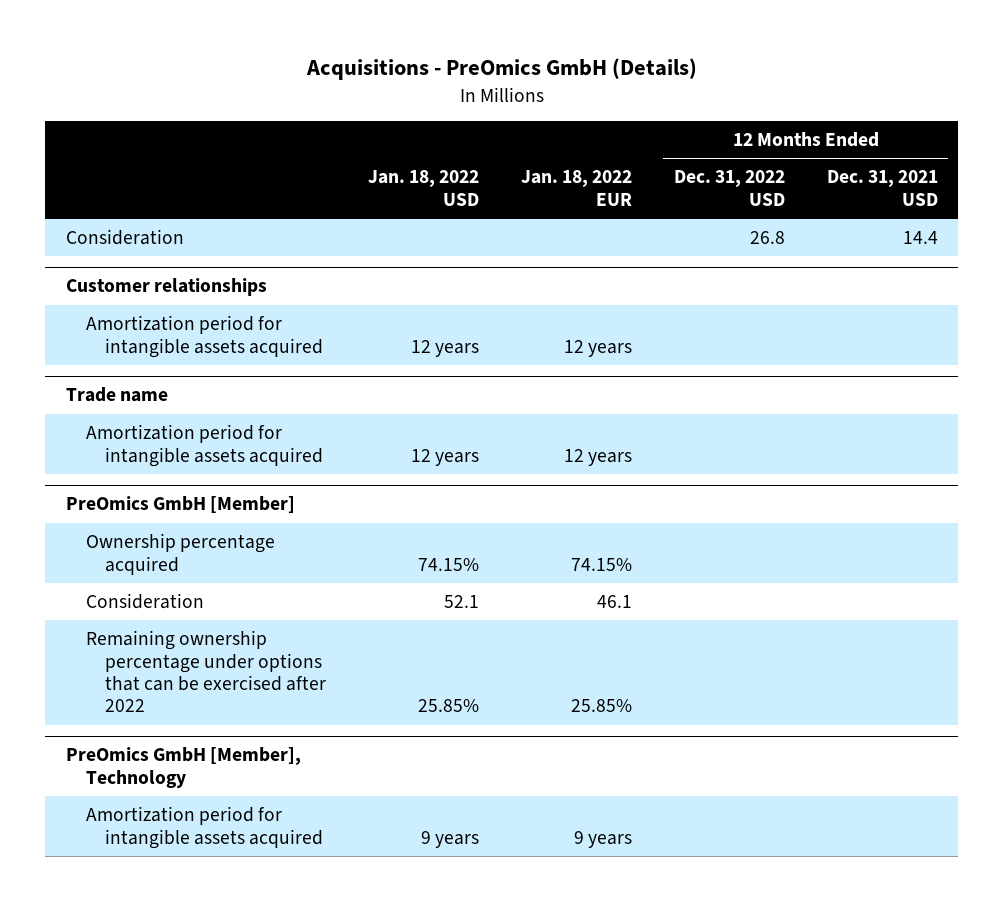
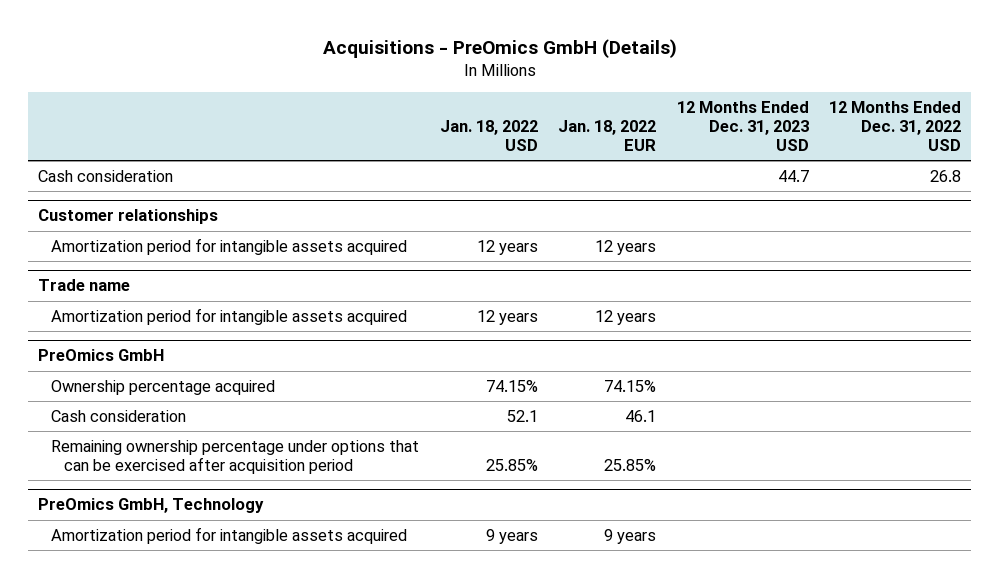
- | Jan. 18, 2022 USD | Jan. 18, 2022 EUR | 12 Months Ended Dec. 31, 2022 USD | 12 Months Ended Dec. 31, 2021 USD
+ | Jan. 18, 2022 USD | Jan. 18, 2022 EUR | 12 Months Ended Dec. 31, 2023 USD | 12 Months Ended Dec. 31, 2022 USD
- Consideration | | | 26.8 | 14.4
+ Cash consideration | | | 44.7 | 26.8
- PreOmics GmbH [Member]
+ PreOmics GmbH
- Consideration | 52.1 | 46.1 | |
- Remaining ownership percentage under options that can be exercised after 2022 | 25.85% | 25.85% | |
- PreOmics GmbH [Member], Technology
+ Cash consideration | 52.1 | 46.1 | |
+ Remaining ownership percentage under options that can be exercised after acquisition period | 25.85% | 25.85% | |
+ PreOmics GmbH, Technology

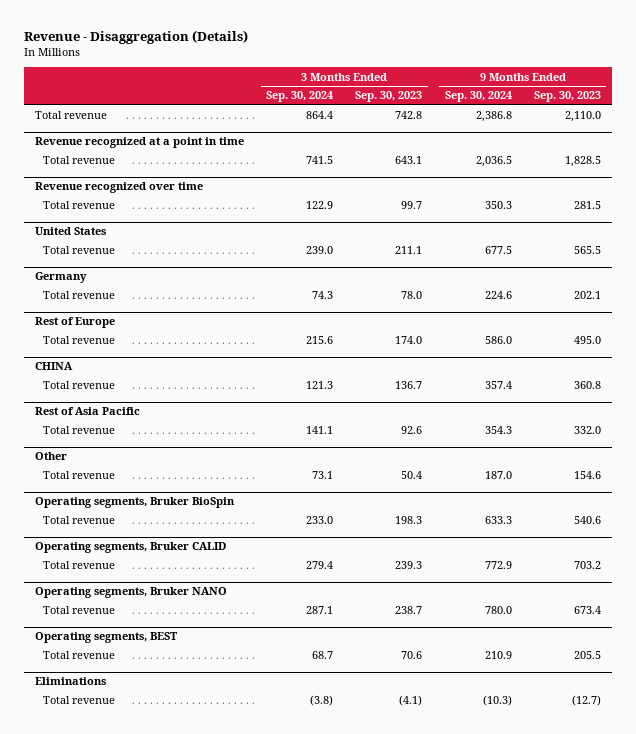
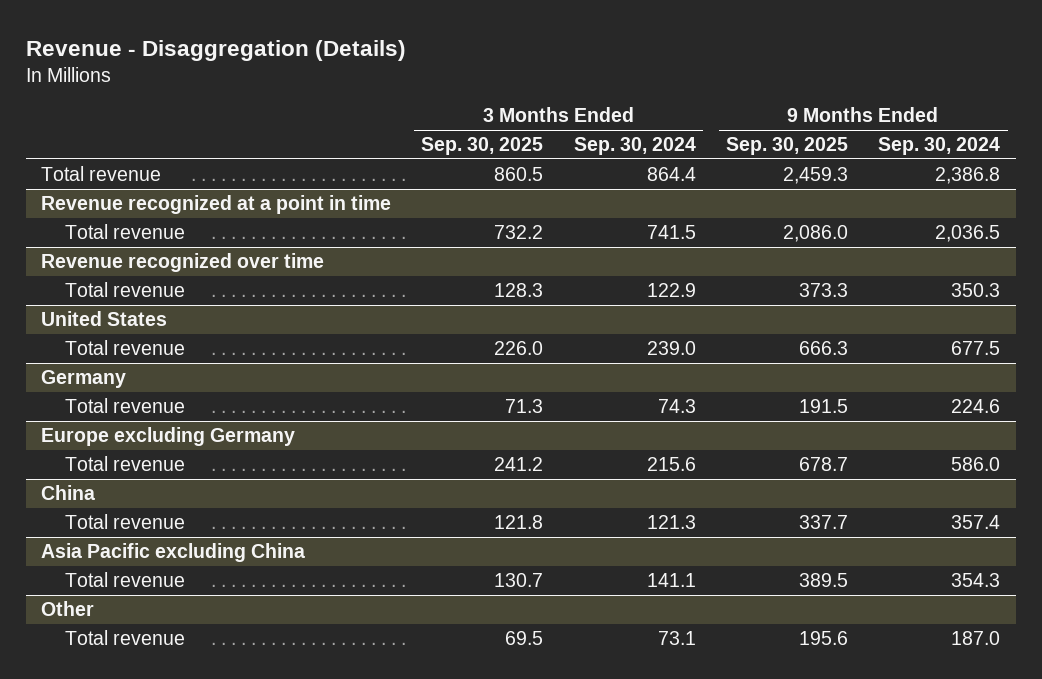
- | 3 Months Ended Sep. 30, 2024 | 3 Months Ended Sep. 30, 2023 | 9 Months Ended Sep. 30, 2024 | 9 Months Ended Sep. 30, 2023
+ | 3 Months Ended Sep. 30, 2025 | 3 Months Ended Sep. 30, 2024 | 9 Months Ended Sep. 30, 2025 | 9 Months Ended Sep. 30, 2024
- Rest of Europe
+ Europe excluding Germany
- CHINA
+ China
- Rest of Asia Pacific
+ Asia Pacific excluding China
- Operating segments, Bruker BioSpin
- Total revenue | 233.0 | 198.3 | 633.3 | 540.6
- Operating segments, Bruker CALID
- Total revenue | 279.4 | 239.3 | 772.9 | 703.2
- Operating segments, Bruker NANO
- Total revenue | 287.1 | 238.7 | 780.0 | 673.4
- Operating segments, BEST
- Total revenue | 68.7 | 70.6 | 210.9 | 205.5
- Eliminations
- Total revenue | (3.8) | (4.1) | (10.3) | (12.7)

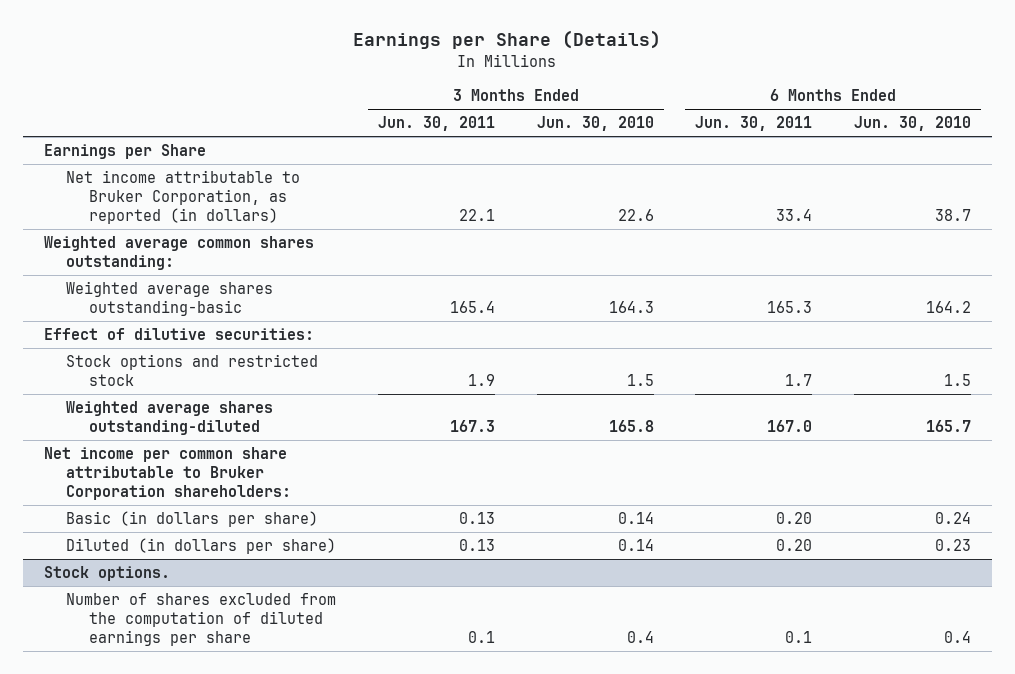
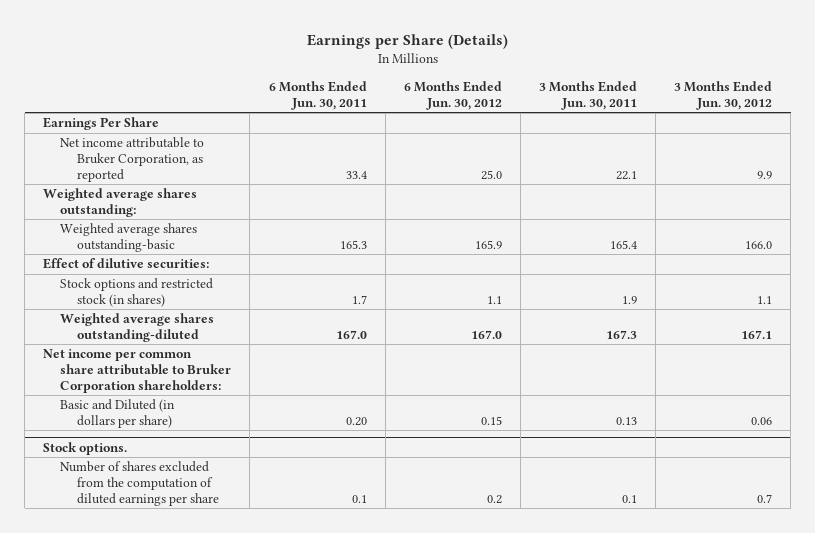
- | 3 Months Ended Jun. 30, 2011 | 3 Months Ended Jun. 30, 2010 | 6 Months Ended Jun. 30, 2011 | 6 Months Ended Jun. 30, 2010
+ | 6 Months Ended Jun. 30, 2011 | 6 Months Ended Jun. 30, 2012 | 3 Months Ended Jun. 30, 2011 | 3 Months Ended Jun. 30, 2012
- Earnings per Share
- Net income attributable to Bruker Corporation, as reported (in dollars) | 22.1 | 22.6 | 33.4 | 38.7
- Weighted average common shares outstanding:
+ Earnings Per Share
+ Net income attributable to Bruker Corporation, as reported | 33.4 | 25.0 | 22.1 | 9.9
+ Weighted average shares outstanding:
- Stock options and restricted stock | 1.9 | 1.5 | 1.7 | 1.5
+ Stock options and restricted stock (in shares) | 1.7 | 1.1 | 1.9 | 1.1
- Basic (in dollars per share) | 0.13 | 0.14 | 0.20 | 0.24
- Diluted (in dollars per share) | 0.13 | 0.14 | 0.20 | 0.23
+ Basic and Diluted (in dollars per share) | 0.20 | 0.15 | 0.13 | 0.06

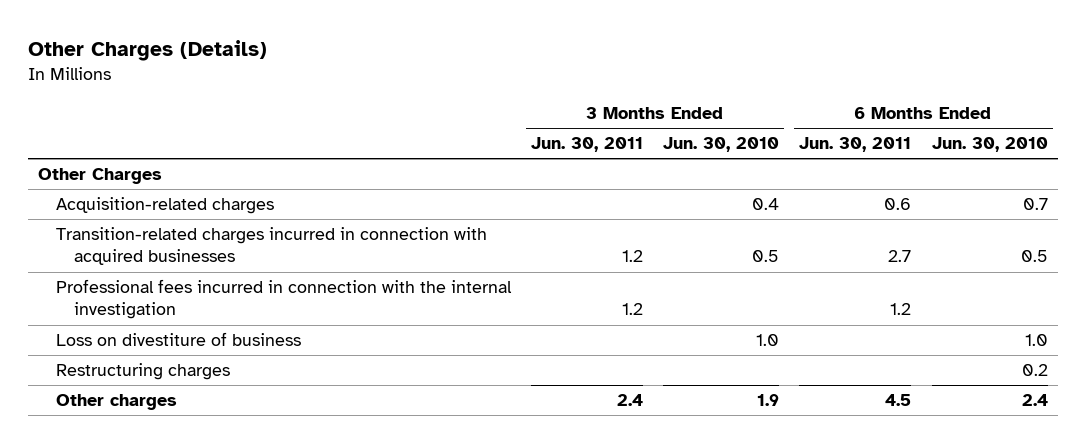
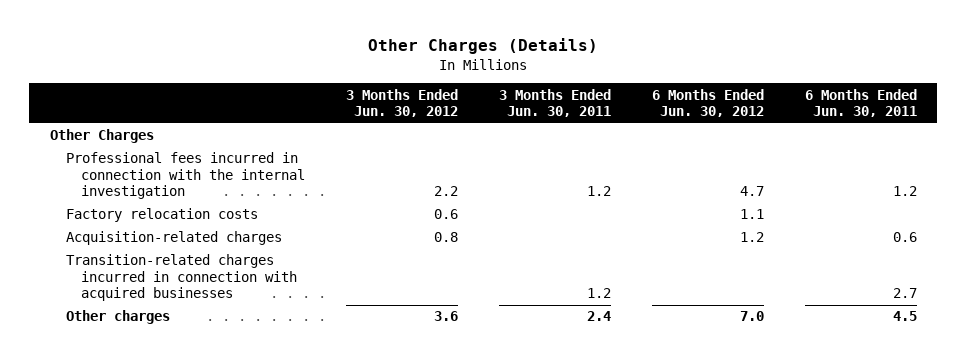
- | 3 Months Ended Jun. 30, 2011 | 3 Months Ended Jun. 30, 2010 | 6 Months Ended Jun. 30, 2011 | 6 Months Ended Jun. 30, 2010
+ | 3 Months Ended Jun. 30, 2012 | 3 Months Ended Jun. 30, 2011 | 6 Months Ended Jun. 30, 2012 | 6 Months Ended Jun. 30, 2011
moved up: Professional fees incurred in connection with the internal investigation | 2.2 | 1.2 | 4.7 | 1.2
+ Factory relocation costs | 0.6 | | 1.1 |
- Loss on divestiture of business | | 1.0 | | 1.0
- Restructuring charges | | | | 0.2

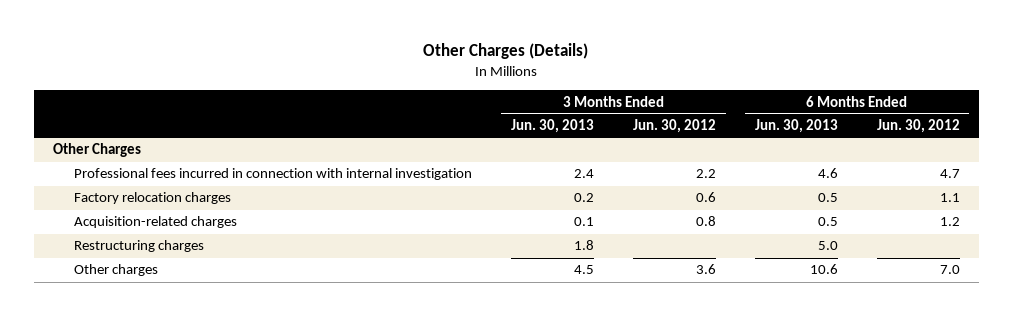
- | 3 Months Ended Jun. 30, 2012 | 3 Months Ended Jun. 30, 2011 | 6 Months Ended Jun. 30, 2012 | 6 Months Ended Jun. 30, 2011
+ | 3 Months Ended Jun. 30, 2013 | 3 Months Ended Jun. 30, 2012 | 6 Months Ended Jun. 30, 2013 | 6 Months Ended Jun. 30, 2012
- Professional fees incurred in connection with the internal investigation | 2.2 | 1.2 | 4.7 | 1.2
- Factory relocation costs | 0.6 | | 1.1 |
+ Professional fees incurred in connection with internal investigation | 2.4 | 2.2 | 4.6 | 4.7
+ Factory relocation charges | 0.2 | 0.6 | 0.5 | 1.1
- Transition-related charges incurred in connection with acquired businesses | | 1.2 | | 2.7
+ Restructuring charges | 1.8 | | 5.0 |

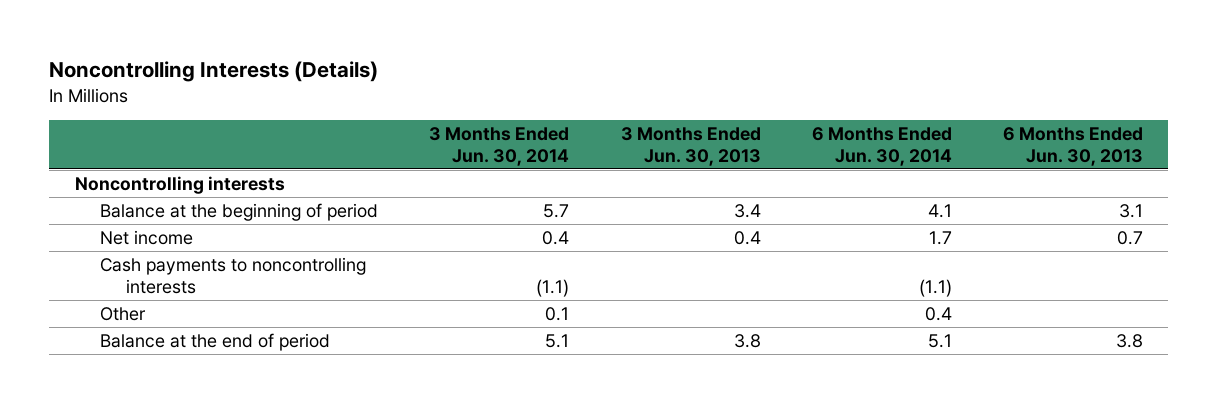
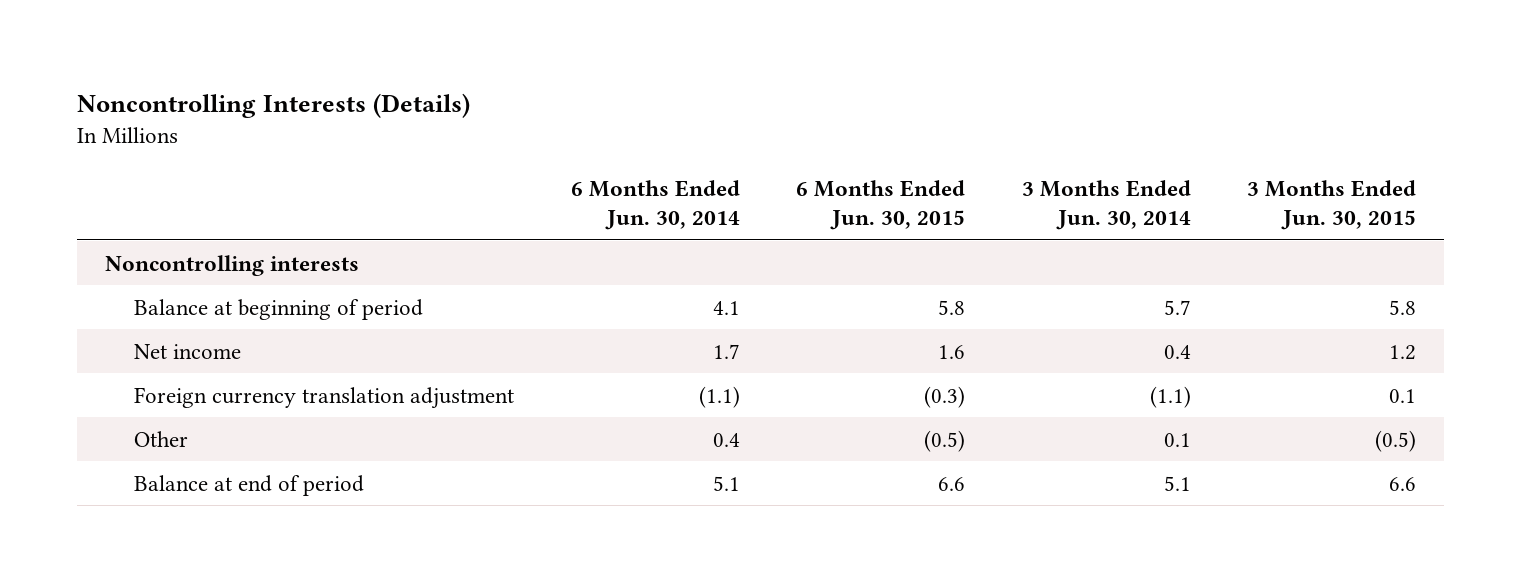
- | 3 Months Ended Jun. 30, 2014 | 3 Months Ended Jun. 30, 2013 | 6 Months Ended Jun. 30, 2014 | 6 Months Ended Jun. 30, 2013
+ | 6 Months Ended Jun. 30, 2014 | 6 Months Ended Jun. 30, 2015 | 3 Months Ended Jun. 30, 2014 | 3 Months Ended Jun. 30, 2015
- Balance at the beginning of period | 5.7 | 3.4 | 4.1 | 3.1
+ Balance at beginning of period | 4.1 | 5.8 | 5.7 | 5.8
- Cash payments to noncontrolling interests | (1.1) | | (1.1) |
+ Foreign currency translation adjustment | (1.1) | (0.3) | (1.1) | 0.1
- Balance at the end of period | 5.1 | 3.8 | 5.1 | 3.8
+ Balance at end of period | 5.1 | 6.6 | 5.1 | 6.6

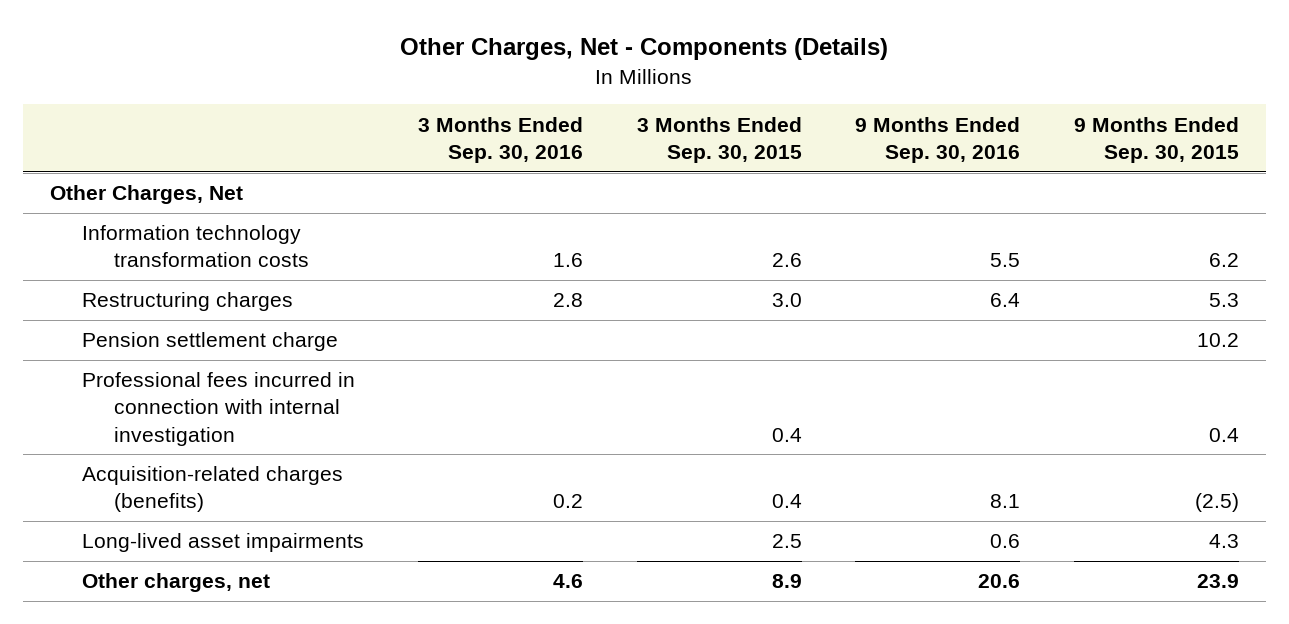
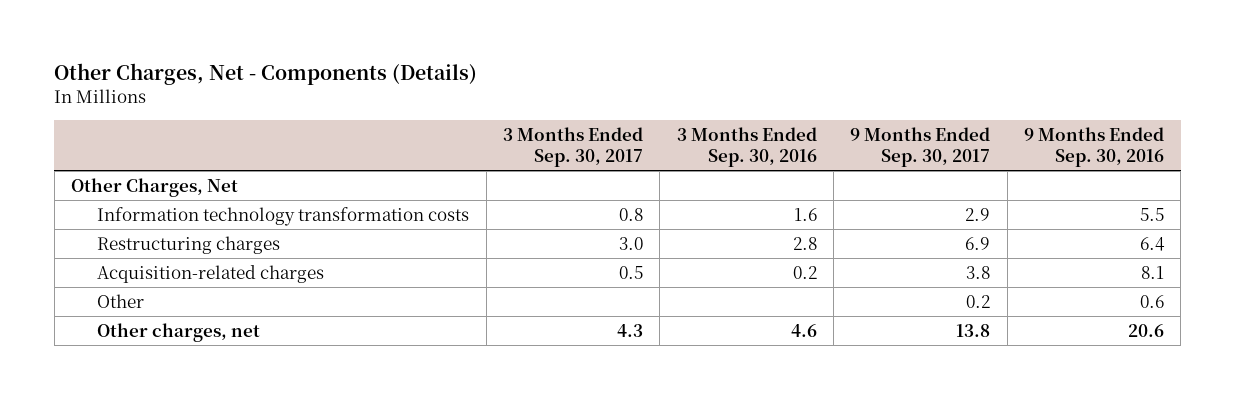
- | 3 Months Ended Sep. 30, 2016 | 3 Months Ended Sep. 30, 2015 | 9 Months Ended Sep. 30, 2016 | 9 Months Ended Sep. 30, 2015
+ | 3 Months Ended Sep. 30, 2017 | 3 Months Ended Sep. 30, 2016 | 9 Months Ended Sep. 30, 2017 | 9 Months Ended Sep. 30, 2016
- Pension settlement charge | | | | 10.2
- Professional fees incurred in connection with internal investigation | | 0.4 | | 0.4
- Acquisition-related charges (benefits) | 0.2 | 0.4 | 8.1 | (2.5)
- Long-lived asset impairments | | 2.5 | 0.6 | 4.3
+ Acquisition-related charges | 0.5 | 0.2 | 3.8 | 8.1
+ Other | | | 0.2 | 0.6

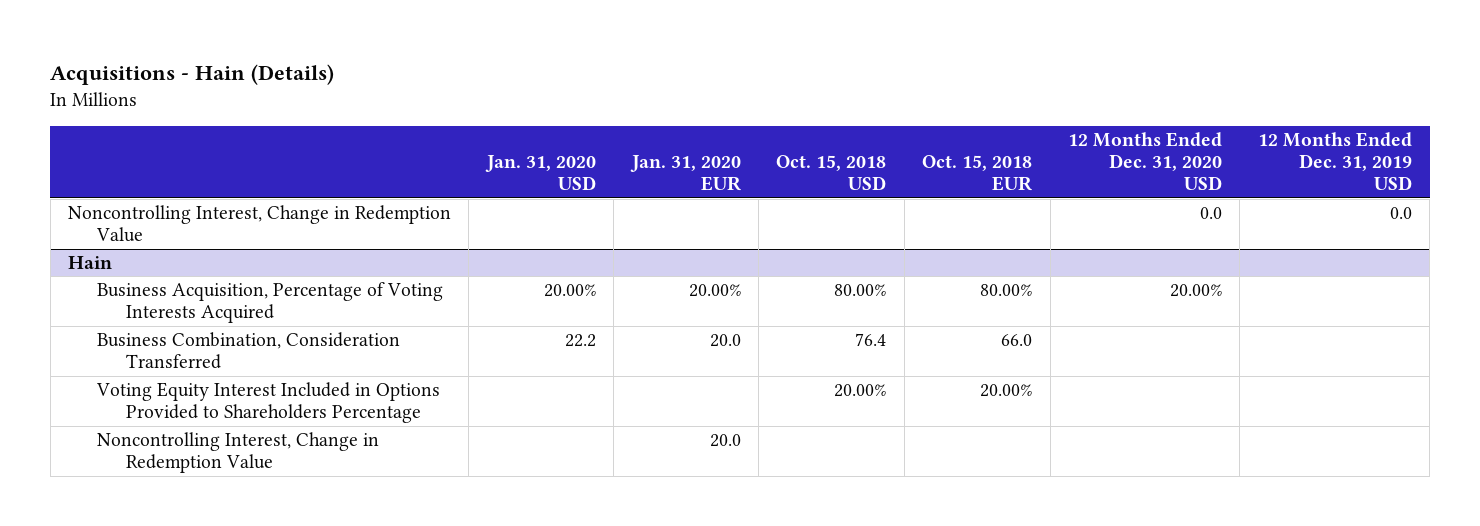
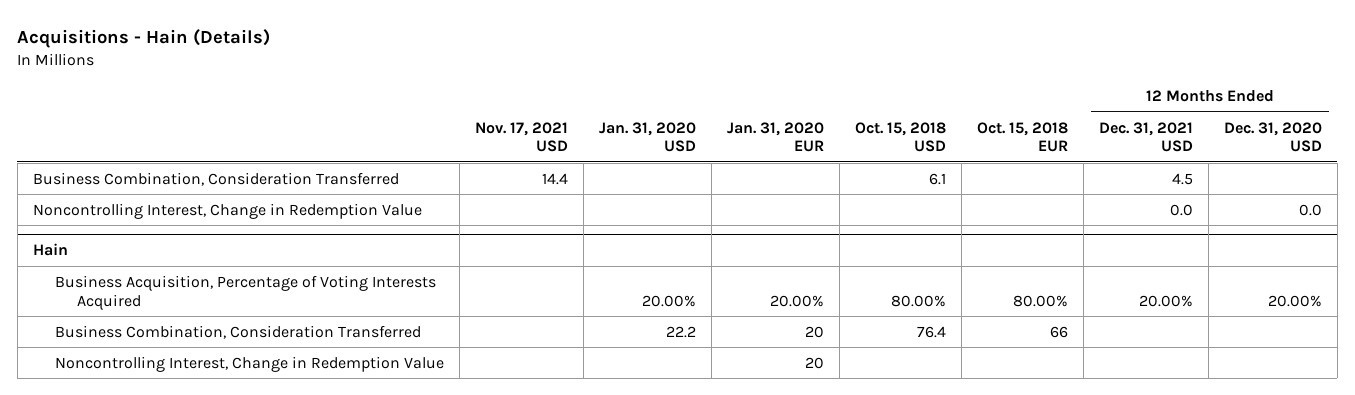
- | Jan. 31, 2020 USD | Jan. 31, 2020 EUR | Oct. 15, 2018 USD | Oct. 15, 2018 EUR | 12 Months Ended Dec. 31, 2020 USD | 12 Months Ended Dec. 31, 2019 USD
+ | Nov. 17, 2021 USD | Jan. 31, 2020 USD | Jan. 31, 2020 EUR | Oct. 15, 2018 USD | Oct. 15, 2018 EUR | 12 Months Ended Dec. 31, 2021 USD | 12 Months Ended Dec. 31, 2020 USD
+ Business Combination, Consideration Transferred | 14.4 | | | 6.1 | | 4.5 |
@ Hain
- Business Combination, Consideration Transferred | 22.2 | 20.0 | 76.4 | 66.0 | |
- Voting Equity Interest Included in Options Provided to Shareholders Percentage | | | 20.00% | 20.00% | |
- Noncontrolling Interest, Change in Redemption Value | | 20.0 | | | |
+ Business Combination, Consideration Transferred | | 22.2 | 20 | 76.4 | 66 | |
+ Noncontrolling Interest, Change in Redemption Value | | | 20 | | | |

